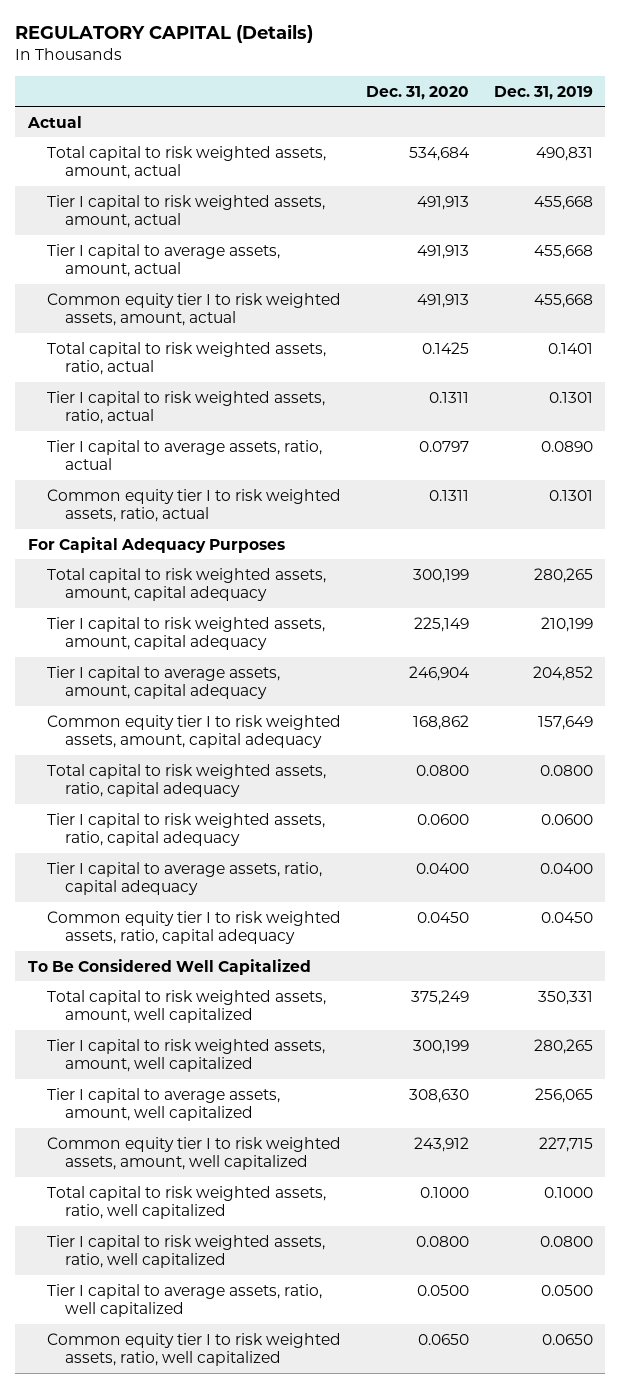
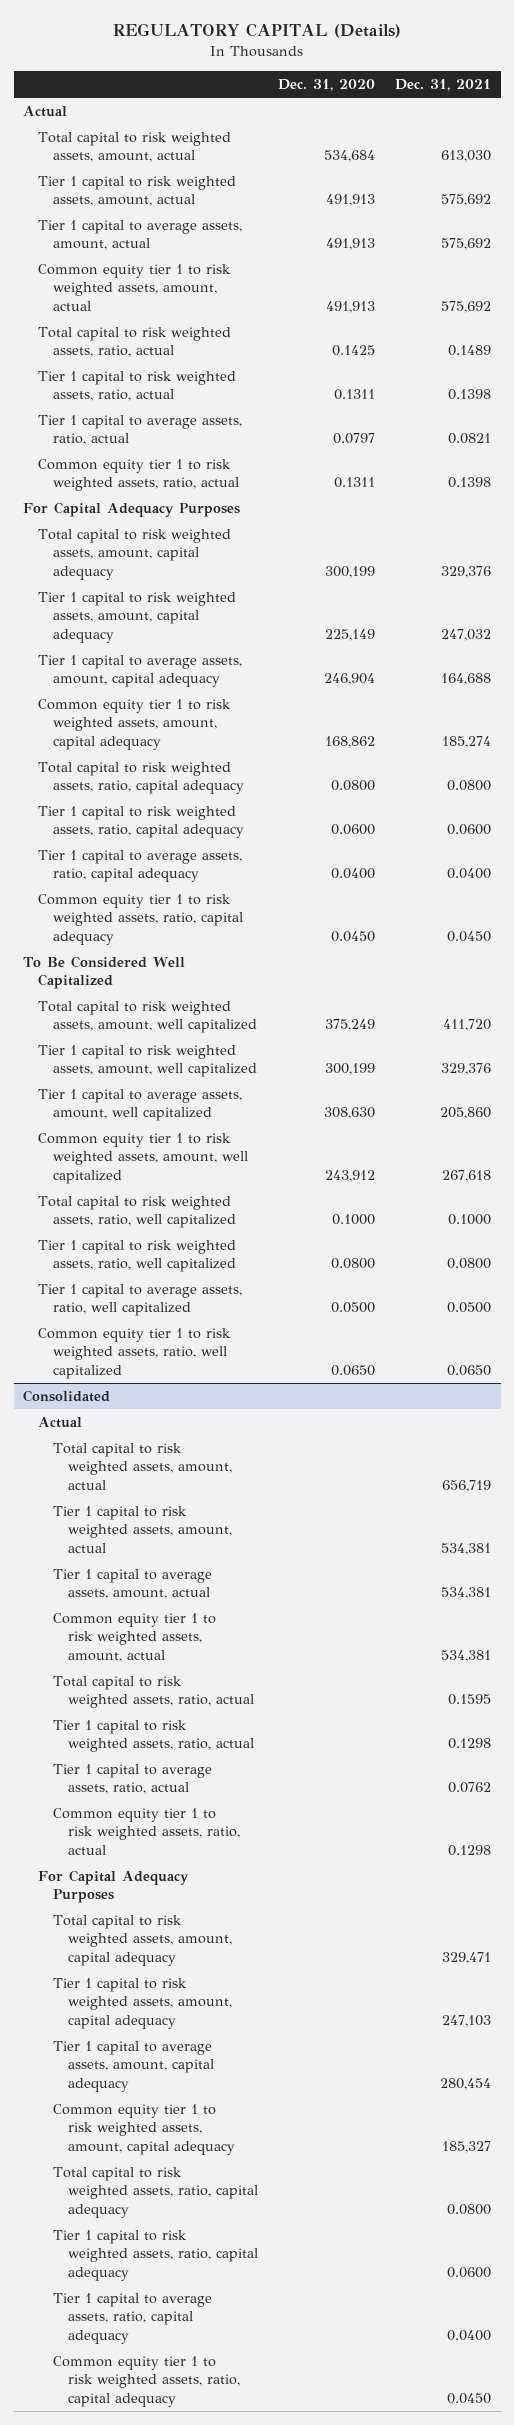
- | Dec. 31, 2020 | Dec. 31, 2019
+ | Dec. 31, 2020 | Dec. 31, 2021
- Tier I capital to risk weighted assets, amount, actual | 491,913 | 455,668
- Tier I capital to average assets, amount, actual | 491,913 | 455,668
- Common equity tier I to risk weighted assets, amount, actual | 491,913 | 455,668
+ Tier 1 capital to risk weighted assets, amount, actual | 491,913 | 575,692
+ Tier 1 capital to average assets, amount, actual | 491,913 | 575,692
+ Common equity tier 1 to risk weighted assets, amount, actual | 491,913 | 575,692
- Tier I capital to risk weighted assets, ratio, actual | 0.1311 | 0.1301
- Tier I capital to average assets, ratio, actual | 0.0797 | 0.0890
- Common equity tier I to risk weighted assets, ratio, actual | 0.1311 | 0.1301
+ Tier 1 capital to risk weighted assets, ratio, actual | 0.1311 | 0.1398
+ Tier 1 capital to average assets, ratio, actual | 0.0797 | 0.0821
+ Common equity tier 1 to risk weighted assets, ratio, actual | 0.1311 | 0.1398
- Tier I capital to risk weighted assets, amount, capital adequacy | 225,149 | 210,199
- Tier I capital to average assets, amount, capital adequacy | 246,904 | 204,852
- Common equity tier I to risk weighted assets, amount, capital adequacy | 168,862 | 157,649
+ Tier 1 capital to risk weighted assets, amount, capital adequacy | 225,149 | 247,032
+ Tier 1 capital to average assets, amount, capital adequacy | 246,904 | 164,688
+ Common equity tier 1 to risk weighted assets, amount, capital adequacy | 168,862 | 185,274
- Tier I capital to risk weighted assets, ratio, capital adequacy | 0.0600 | 0.0600
- Tier I capital to average assets, ratio, capital adequacy | 0.0400 | 0.0400
- Common equity tier I to risk weighted assets, ratio, capital adequacy | 0.0450 | 0.0450
+ Tier 1 capital to risk weighted assets, ratio, capital adequacy | 0.0600 | 0.0600
+ Tier 1 capital to average assets, ratio, capital adequacy | 0.0400 | 0.0400
+ Common equity tier 1 to risk weighted assets, ratio, capital adequacy | 0.0450 | 0.0450
- Tier I capital to risk weighted assets, amount, well capitalized | 300,199 | 280,265
- Tier I capital to average assets, amount, well capitalized | 308,630 | 256,065
- Common equity tier I to risk weighted assets, amount, well capitalized | 243,912 | 227,715
+ Tier 1 capital to risk weighted assets, amount, well capitalized | 300,199 | 329,376
+ Tier 1 capital to average assets, amount, well capitalized | 308,630 | 205,860
+ Common equity tier 1 to risk weighted assets, amount, well capitalized | 243,912 | 267,618
- Tier I capital to risk weighted assets, ratio, well capitalized | 0.0800 | 0.0800
- Tier I capital to average assets, ratio, well capitalized | 0.0500 | 0.0500
- Common equity tier I to risk weighted assets, ratio, well capitalized | 0.0650 | 0.0650
+ Tier 1 capital to risk weighted assets, ratio, well capitalized | 0.0800 | 0.0800
+ Tier 1 capital to average assets, ratio, well capitalized | 0.0500 | 0.0500
+ Common equity tier 1 to risk weighted assets, ratio, well capitalized | 0.0650 | 0.0650
+ Consolidated
+ Actual
+ Total capital to risk weighted assets, amount, actual | | 656,719
+ Tier 1 capital to risk weighted assets, amount, actual | | 534,381
+ Tier 1 capital to average assets, amount, actual | | 534,381
+ Common equity tier 1 to risk weighted assets, amount, actual | | 534,381
+ Total capital to risk weighted assets, ratio, actual | | 0.1595
+ Tier 1 capital to risk weighted assets, ratio, actual | | 0.1298
+ Tier 1 capital to average assets, ratio, actual | | 0.0762
+ Common equity tier 1 to risk weighted assets, ratio, actual | | 0.1298
+ For Capital Adequacy Purposes
+ Total capital to risk weighted assets, amount, capital adequacy | | 329,471
+ Tier 1 capital to risk weighted assets, amount, capital adequacy | | 247,103
+ Tier 1 capital to average assets, amount, capital adequacy | | 280,454
+ Common equity tier 1 to risk weighted assets, amount, capital adequacy | | 185,327
+ Total capital to risk weighted assets, ratio, capital adequacy | | 0.0800
+ Tier 1 capital to risk weighted assets, ratio, capital adequacy | | 0.0600
+ Tier 1 capital to average assets, ratio, capital adequacy | | 0.0400
+ Common equity tier 1 to risk weighted assets, ratio, capital adequacy | | 0.0450

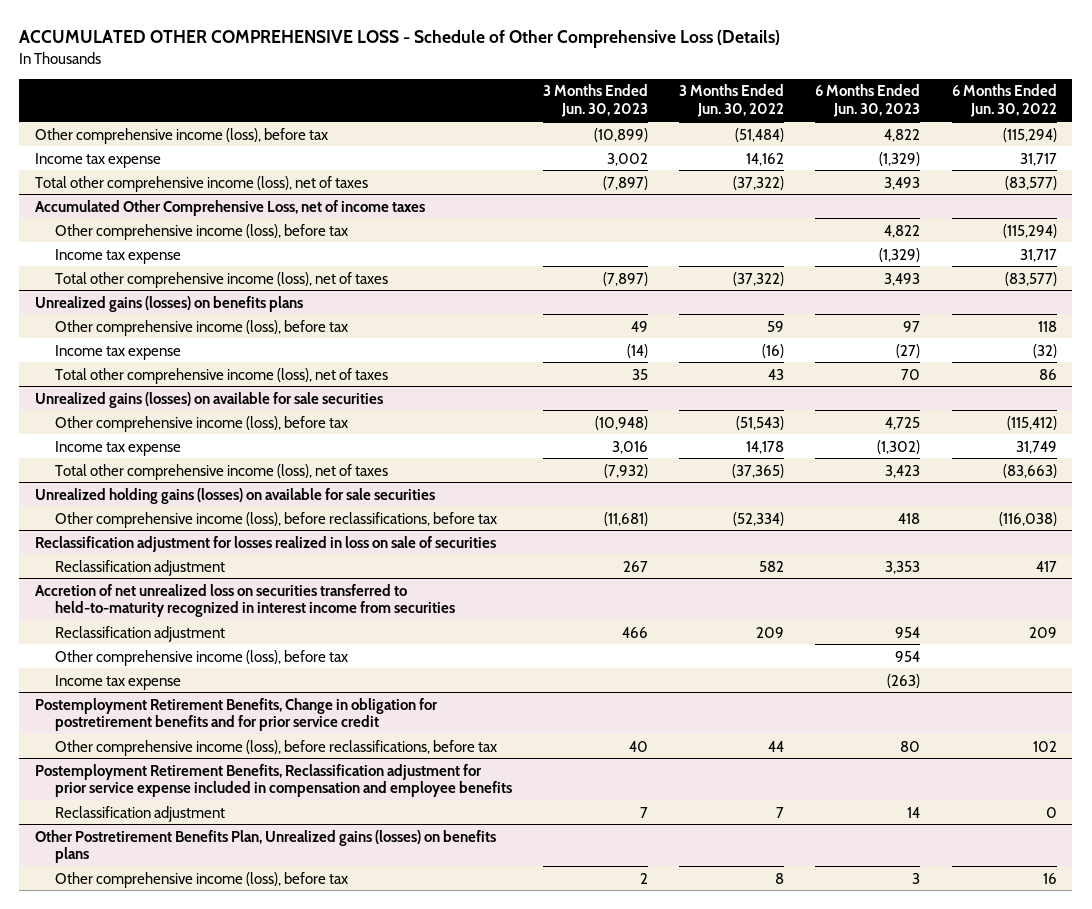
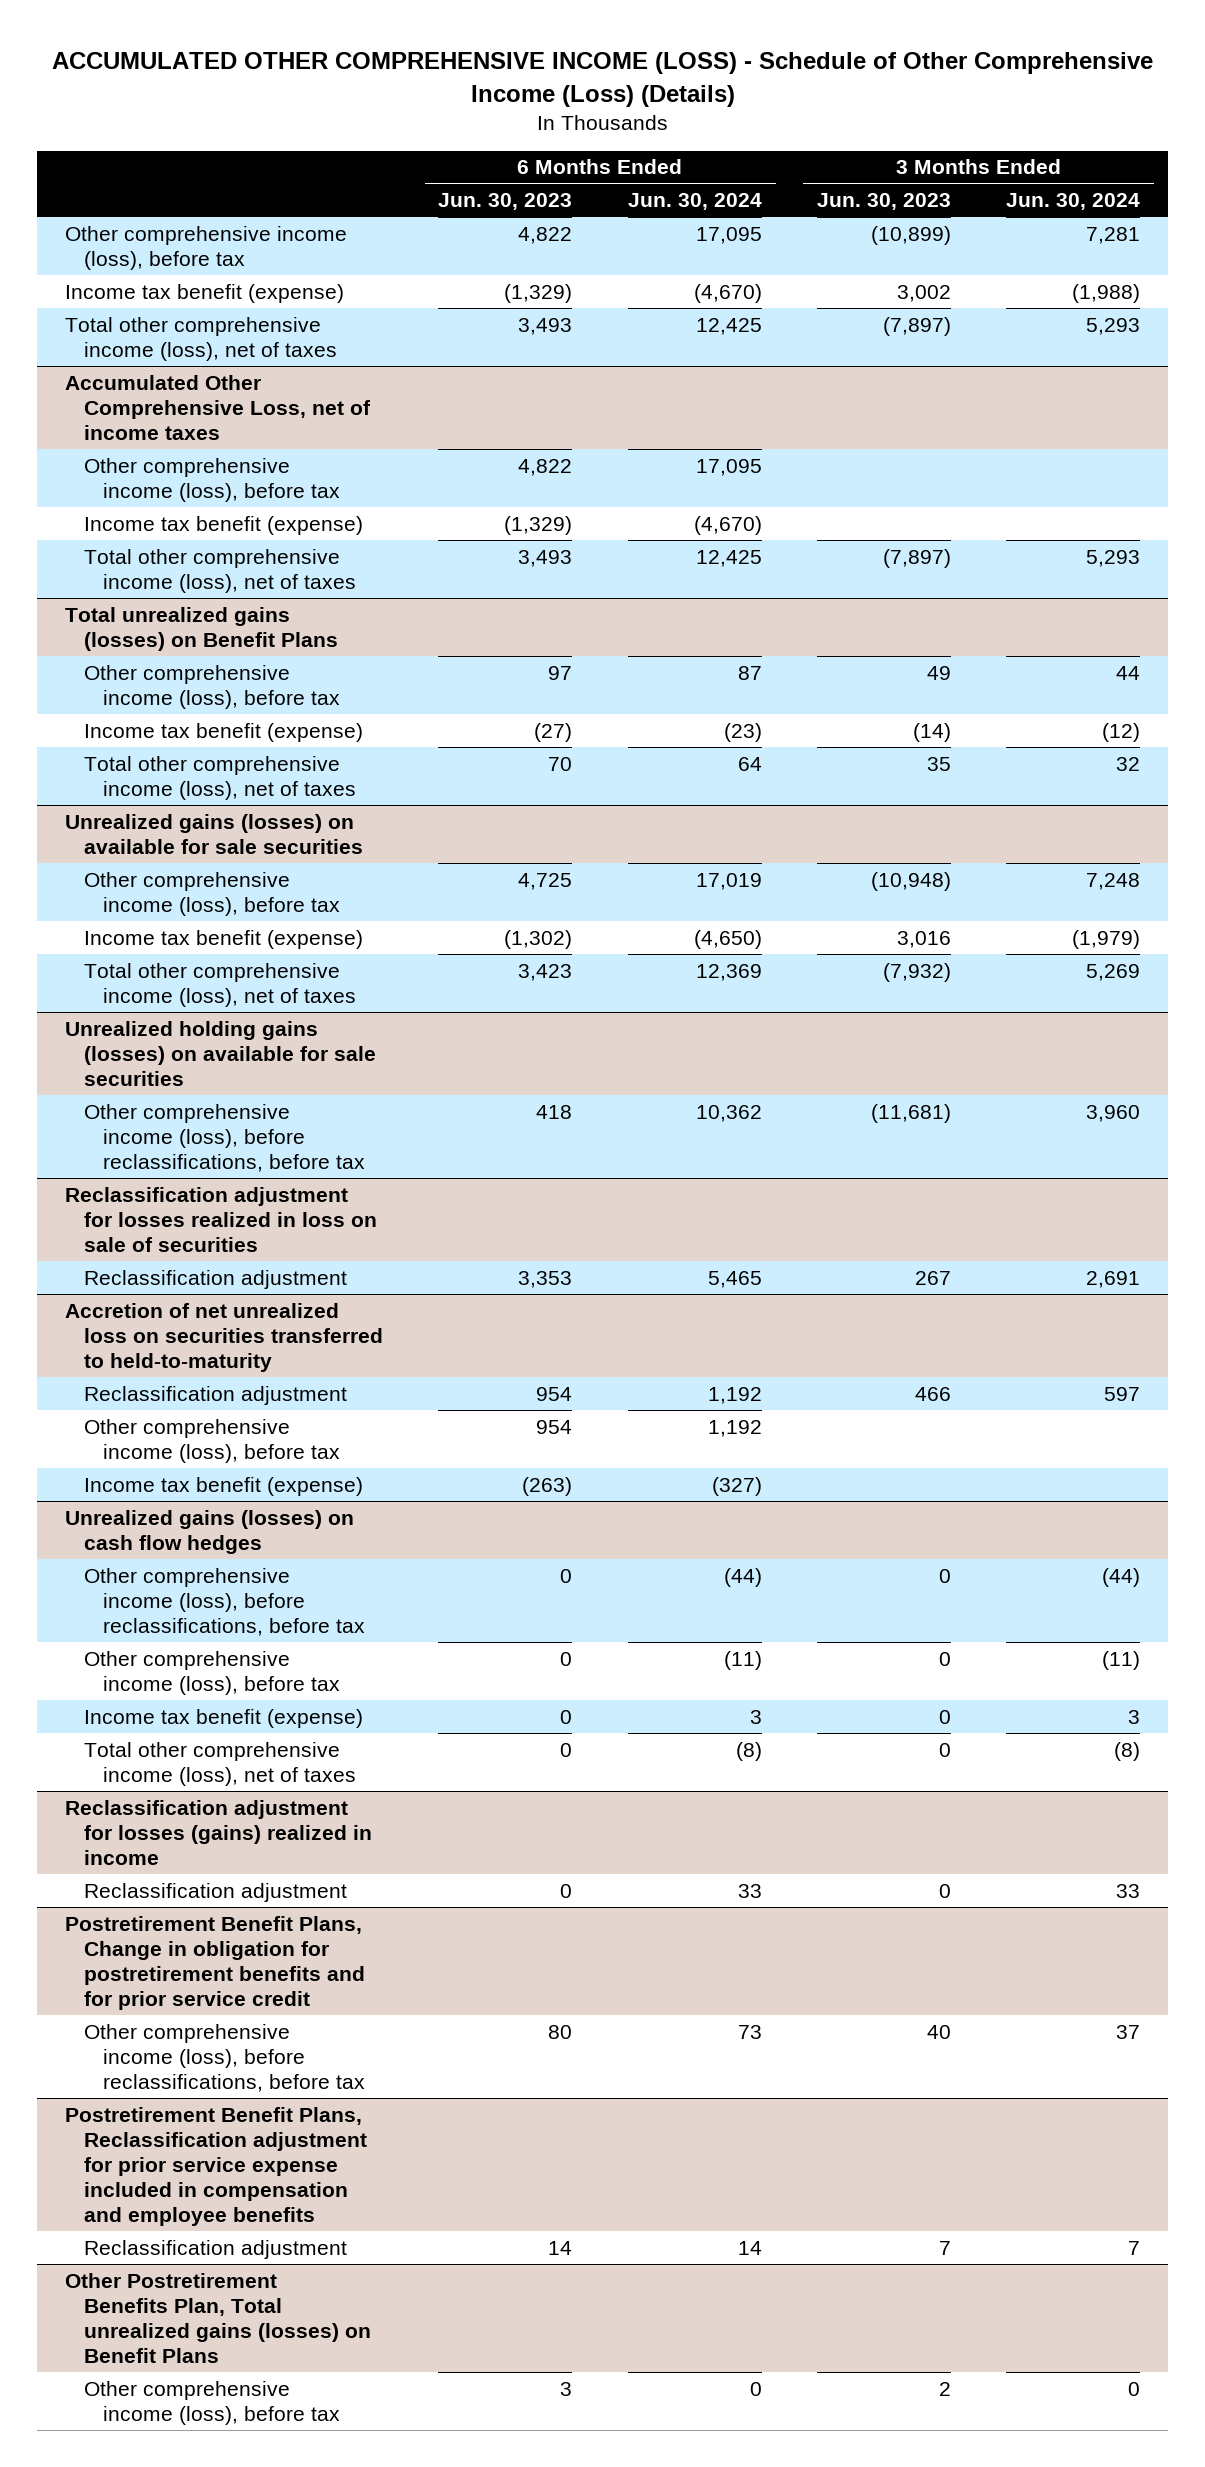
- ACCUMULATED OTHER COMPREHENSIVE LOSS - Schedule of Other Comprehensive Loss (Details)
+ ACCUMULATED OTHER COMPREHENSIVE INCOME (LOSS) - Schedule of Other Comprehensive Income (Loss) (Details)
- | 3 Months Ended Jun. 30, 2023 | 3 Months Ended Jun. 30, 2022 | 6 Months Ended Jun. 30, 2023 | 6 Months Ended Jun. 30, 2022
+ | 6 Months Ended Jun. 30, 2023 | 6 Months Ended Jun. 30, 2024 | 3 Months Ended Jun. 30, 2023 | 3 Months Ended Jun. 30, 2024
- Income tax expense | 3,002 | 14,162 | (1,329) | 31,717
+ Income tax benefit (expense) | (1,329) | (4,670) | 3,002 | (1,988)
@ Accumulated Other Comprehensive Loss, net of income taxes
- Income tax expense | | | (1,329) | 31,717
+ Income tax benefit (expense) | (1,329) | (4,670) | |
- Unrealized gains (losses) on benefits plans
+ Total unrealized gains (losses) on Benefit Plans
- Income tax expense | (14) | (16) | (27) | (32)
+ Income tax benefit (expense) | (27) | (23) | (14) | (12)
@ Unrealized gains (losses) on available for sale securities
- Income tax expense | 3,016 | 14,178 | (1,302) | 31,749
+ Income tax benefit (expense) | (1,302) | (4,650) | 3,016 | (1,979)
- Accretion of net unrealized loss on securities transferred to held-to-maturity recognized in interest income from securities
+ Accretion of net unrealized loss on securities transferred to held-to-maturity
- Income tax expense | | | (263) |
- Postemployment Retirement Benefits, Change in obligation for postretirement benefits and for prior service credit
+ Income tax benefit (expense) | (263) | (327) | |
+ Unrealized gains (losses) on cash flow hedges
+ Other comprehensive income (loss), before reclassifications, before tax | 0 | (44) | 0 | (44)
+ Other comprehensive income (loss), before tax | 0 | (11) | 0 | (11)
+ Income tax benefit (expense) | 0 | 3 | 0 | 3
+ Total other comprehensive income (loss), net of taxes | 0 | (8) | 0 | (8)
+ Reclassification adjustment for losses (gains) realized in income
+ Reclassification adjustment | 0 | 33 | 0 | 33
+ Postretirement Benefit Plans, Change in obligation for postretirement benefits and for prior service credit
- Postemployment Retirement Benefits, Reclassification adjustment for prior service expense included in compensation and employee benefits
+ Postretirement Benefit Plans, Reclassification adjustment for prior service expense included in compensation and employee benefits
- Other Postretirement Benefits Plan, Unrealized gains (losses) on benefits plans
+ Other Postretirement Benefits Plan, Total unrealized gains (losses) on Benefit Plans

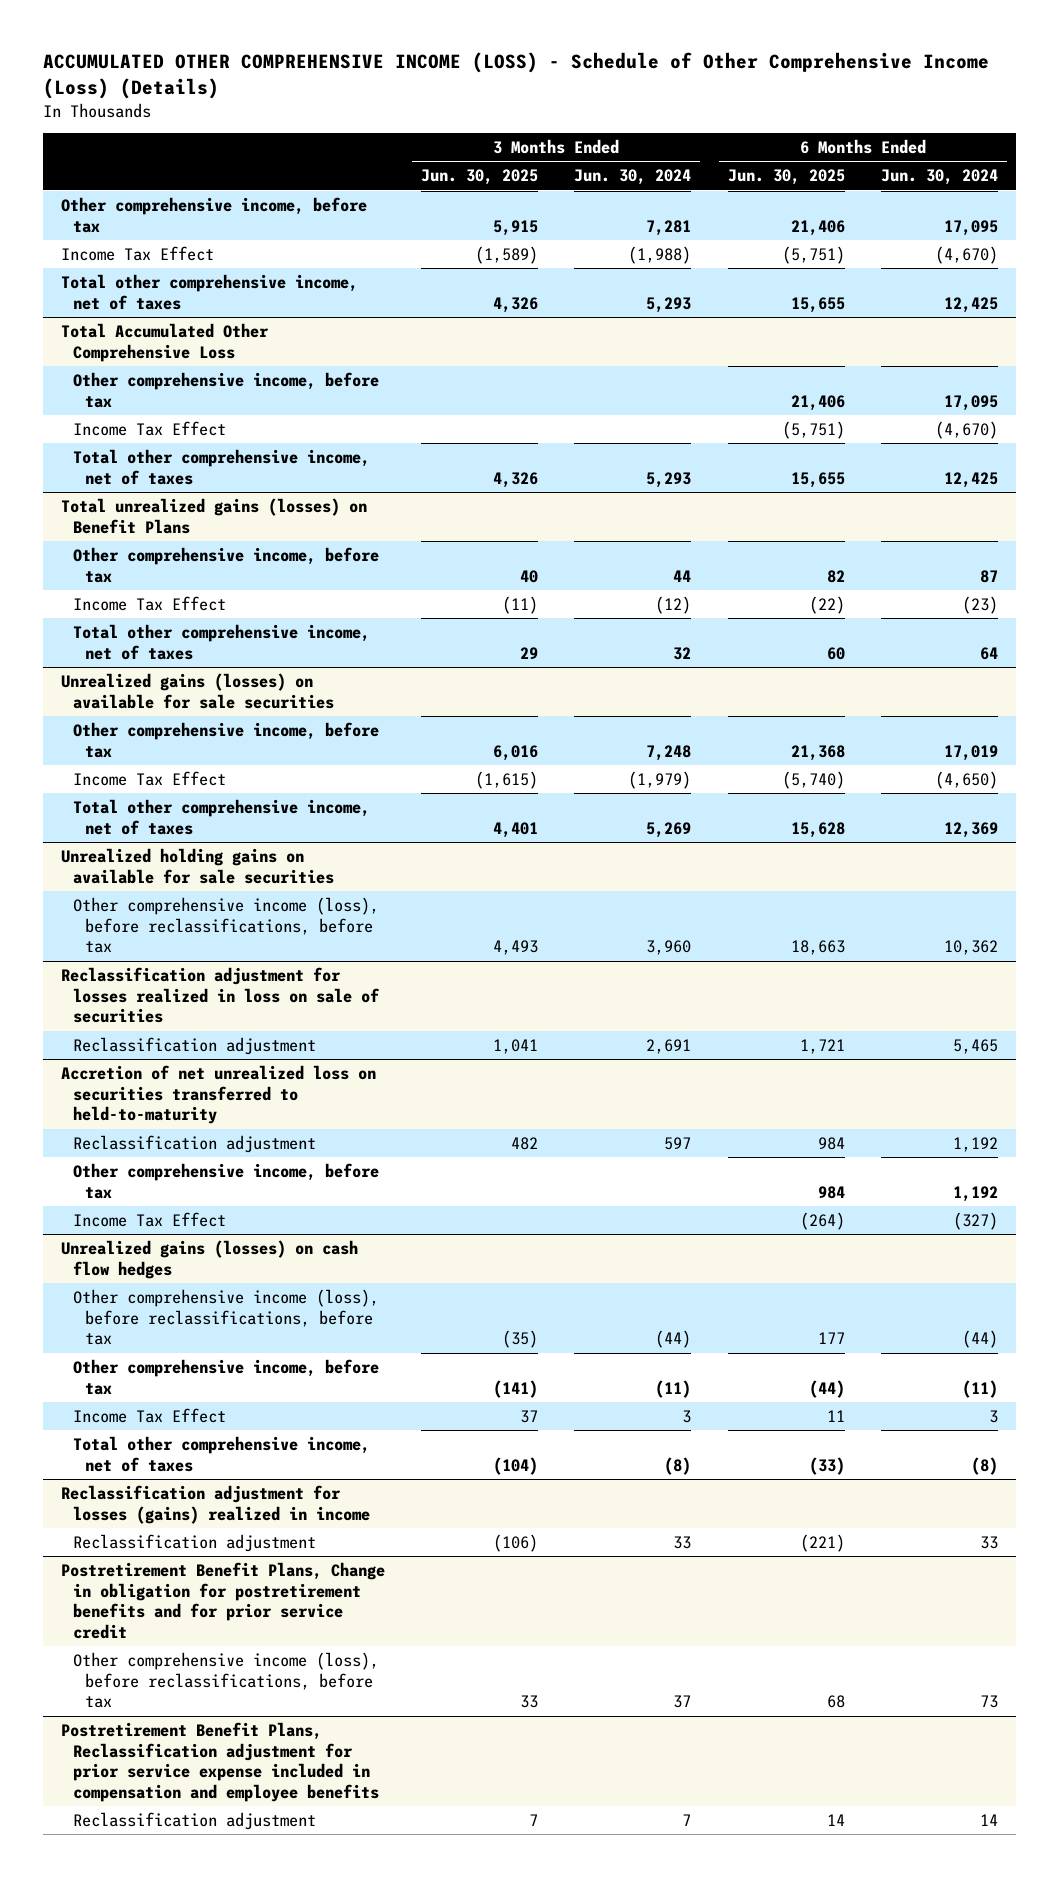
- | 6 Months Ended Jun. 30, 2023 | 6 Months Ended Jun. 30, 2024 | 3 Months Ended Jun. 30, 2023 | 3 Months Ended Jun. 30, 2024
+ | 3 Months Ended Jun. 30, 2025 | 3 Months Ended Jun. 30, 2024 | 6 Months Ended Jun. 30, 2025 | 6 Months Ended Jun. 30, 2024
- Other comprehensive income (loss), before tax | 4,822 | 17,095 | (10,899) | 7,281
- Income tax benefit (expense) | (1,329) | (4,670) | 3,002 | (1,988)
- Total other comprehensive income (loss), net of taxes | 3,493 | 12,425 | (7,897) | 5,293
- Accumulated Other Comprehensive Loss, net of income taxes
- Other comprehensive income (loss), before tax | 4,822 | 17,095 | |
- Income tax benefit (expense) | (1,329) | (4,670) | |
- Total other comprehensive income (loss), net of taxes | 3,493 | 12,425 | (7,897) | 5,293
+ Other comprehensive income, before tax | 5,915 | 7,281 | 21,406 | 17,095
+ Income Tax Effect | (1,589) | (1,988) | (5,751) | (4,670)
+ Total other comprehensive income, net of taxes | 4,326 | 5,293 | 15,655 | 12,425
+ Total Accumulated Other Comprehensive Loss
+ Other comprehensive income, before tax | | | 21,406 | 17,095
+ Income Tax Effect | | | (5,751) | (4,670)
+ Total other comprehensive income, net of taxes | 4,326 | 5,293 | 15,655 | 12,425
@ Total unrealized gains (losses) on Benefit Plans
- Other comprehensive income (loss), before tax | 97 | 87 | 49 | 44
- Income tax benefit (expense) | (27) | (23) | (14) | (12)
- Total other comprehensive income (loss), net of taxes | 70 | 64 | 35 | 32
+ Other comprehensive income, before tax | 40 | 44 | 82 | 87
+ Income Tax Effect | (11) | (12) | (22) | (23)
+ Total other comprehensive income, net of taxes | 29 | 32 | 60 | 64
@ Unrealized gains (losses) on available for sale securities
- Other comprehensive income (loss), before tax | 4,725 | 17,019 | (10,948) | 7,248
- Income tax benefit (expense) | (1,302) | (4,650) | 3,016 | (1,979)
- Total other comprehensive income (loss), net of taxes | 3,423 | 12,369 | (7,932) | 5,269
- Unrealized holding gains (losses) on available for sale securities
@ Unrealized gains (losses) on available for sale securities
+ Other comprehensive income, before tax | 6,016 | 7,248 | 21,368 | 17,019
+ Income Tax Effect | (1,615) | (1,979) | (5,740) | (4,650)
+ Total other comprehensive income, net of taxes | 4,401 | 5,269 | 15,628 | 12,369
+ Unrealized holding gains on available for sale securities
@ Accretion of net unrealized loss on securities transferred to held-to-maturity
- Other comprehensive income (loss), before tax | 954 | 1,192 | |
- Income tax benefit (expense) | (263) | (327) | |
+ Other comprehensive income, before tax | | | 984 | 1,192
+ Income Tax Effect | | | (264) | (327)
@ Unrealized gains (losses) on cash flow hedges
- Other comprehensive income (loss), before tax | 0 | (11) | 0 | (11)
- Income tax benefit (expense) | 0 | 3 | 0 | 3
- Total other comprehensive income (loss), net of taxes | 0 | (8) | 0 | (8)
+ Other comprehensive income, before tax | (141) | (11) | (44) | (11)
+ Income Tax Effect | 37 | 3 | 11 | 3
+ Total other comprehensive income, net of taxes | (104) | (8) | (33) | (8)
- Other Postretirement Benefits Plan, Total unrealized gains (losses) on Benefit Plans
- Other comprehensive income (loss), before tax | 3 | 0 | 2 | 0

